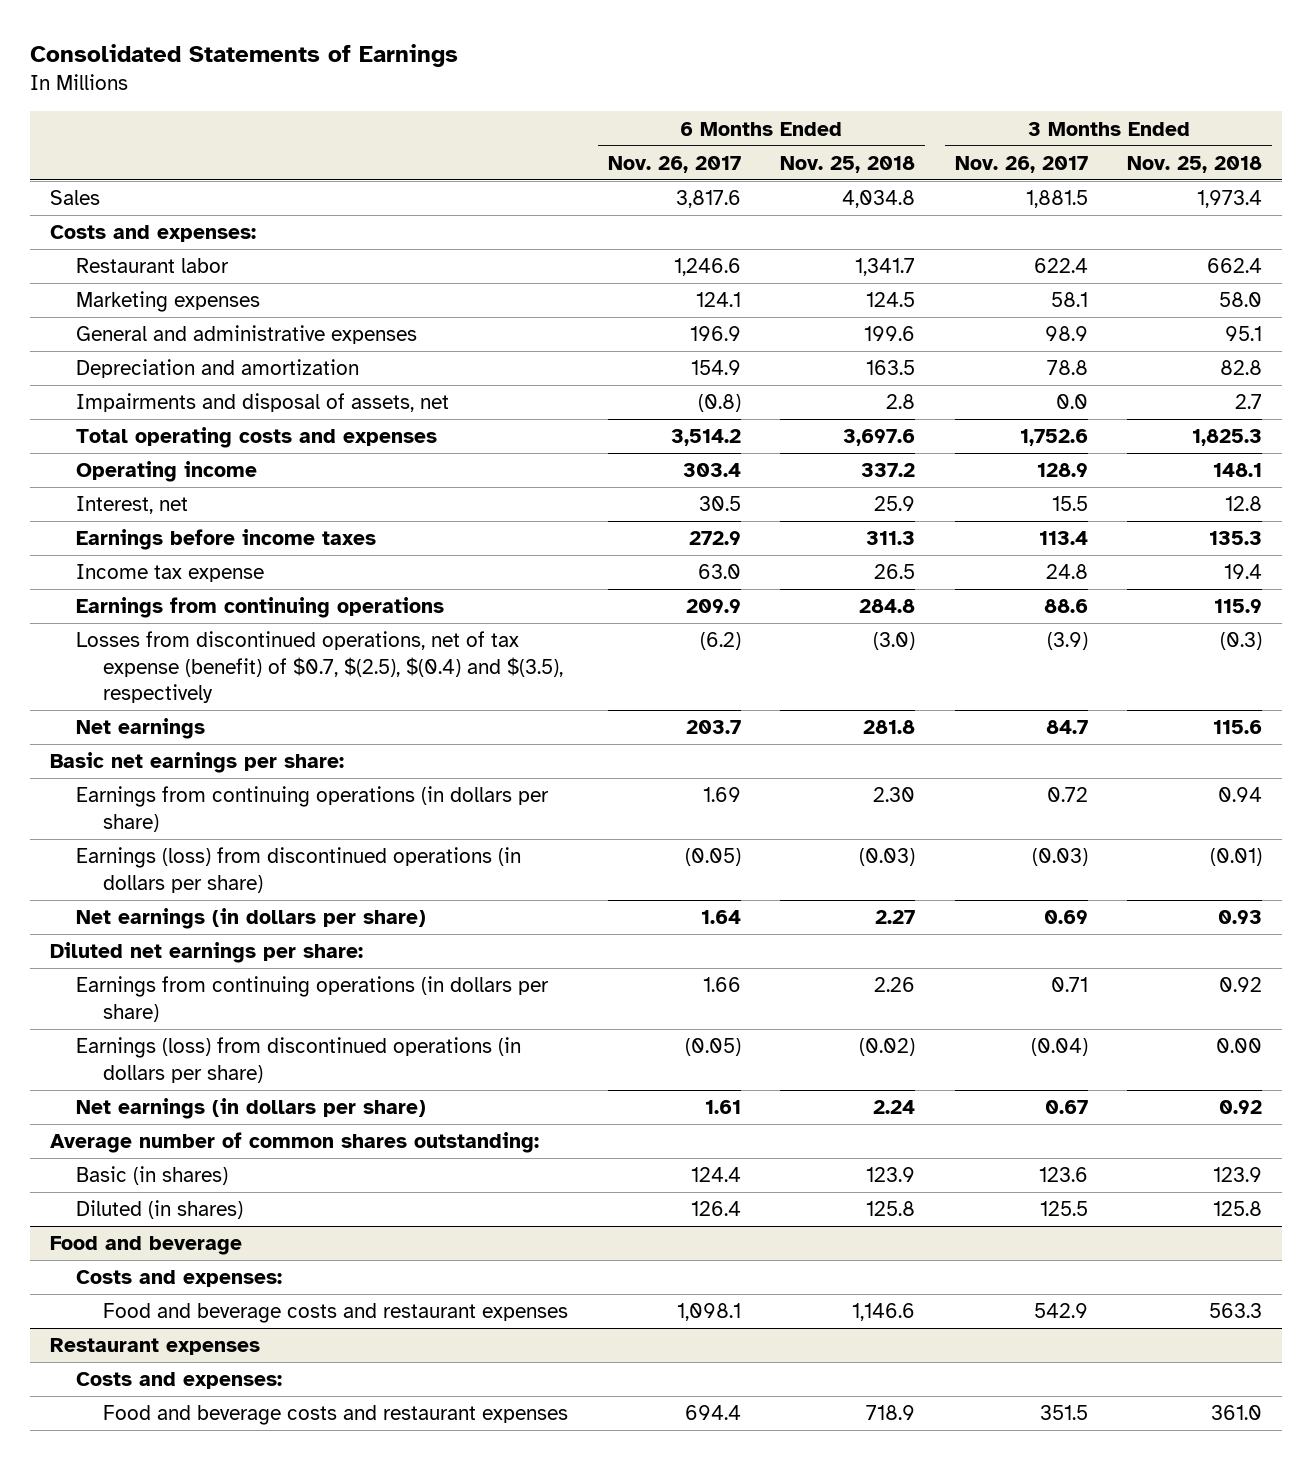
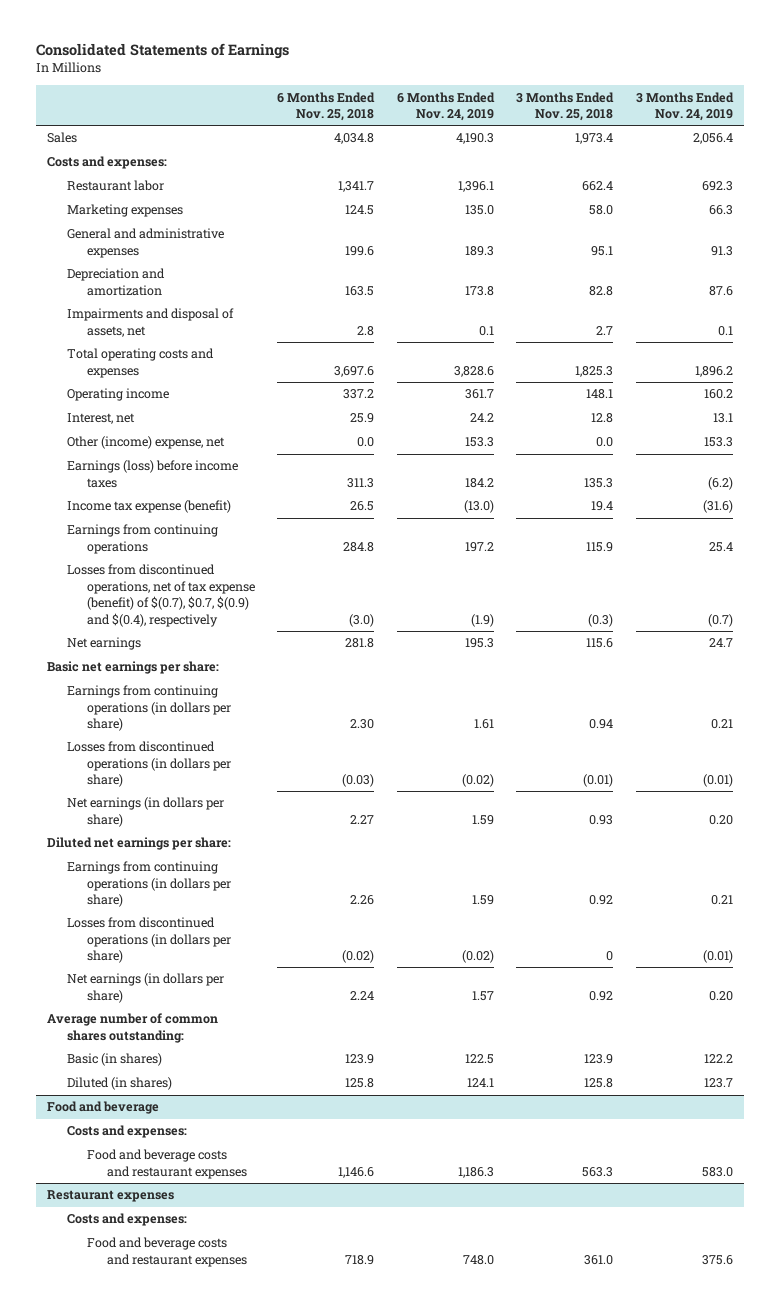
- | 6 Months Ended Nov. 26, 2017 | 6 Months Ended Nov. 25, 2018 | 3 Months Ended Nov. 26, 2017 | 3 Months Ended Nov. 25, 2018
+ | 6 Months Ended Nov. 25, 2018 | 6 Months Ended Nov. 24, 2019 | 3 Months Ended Nov. 25, 2018 | 3 Months Ended Nov. 24, 2019
- Earnings before income taxes | 272.9 | 311.3 | 113.4 | 135.3
- Income tax expense | 63.0 | 26.5 | 24.8 | 19.4
+ Other (income) expense, net | 0.0 | 153.3 | 0.0 | 153.3
+ Earnings (loss) before income taxes | 311.3 | 184.2 | 135.3 | (6.2)
+ Income tax expense (benefit) | 26.5 | (13.0) | 19.4 | (31.6)
- Losses from discontinued operations, net of tax expense (benefit) of $0.7, $(2.5), $(0.4) and $(3.5), respectively | (6.2) | (3.0) | (3.9) | (0.3)
+ Losses from discontinued operations, net of tax expense (benefit) of $(0.7), $0.7, $(0.9) and $(0.4), respectively | (3.0) | (1.9) | (0.3) | (0.7)
- Earnings (loss) from discontinued operations (in dollars per share) | (0.05) | (0.03) | (0.03) | (0.01)
+ Losses from discontinued operations (in dollars per share) | (0.03) | (0.02) | (0.01) | (0.01)
- Earnings (loss) from discontinued operations (in dollars per share) | (0.05) | (0.02) | (0.04) | 0.00
+ Losses from discontinued operations (in dollars per share) | (0.02) | (0.02) | 0 | (0.01)

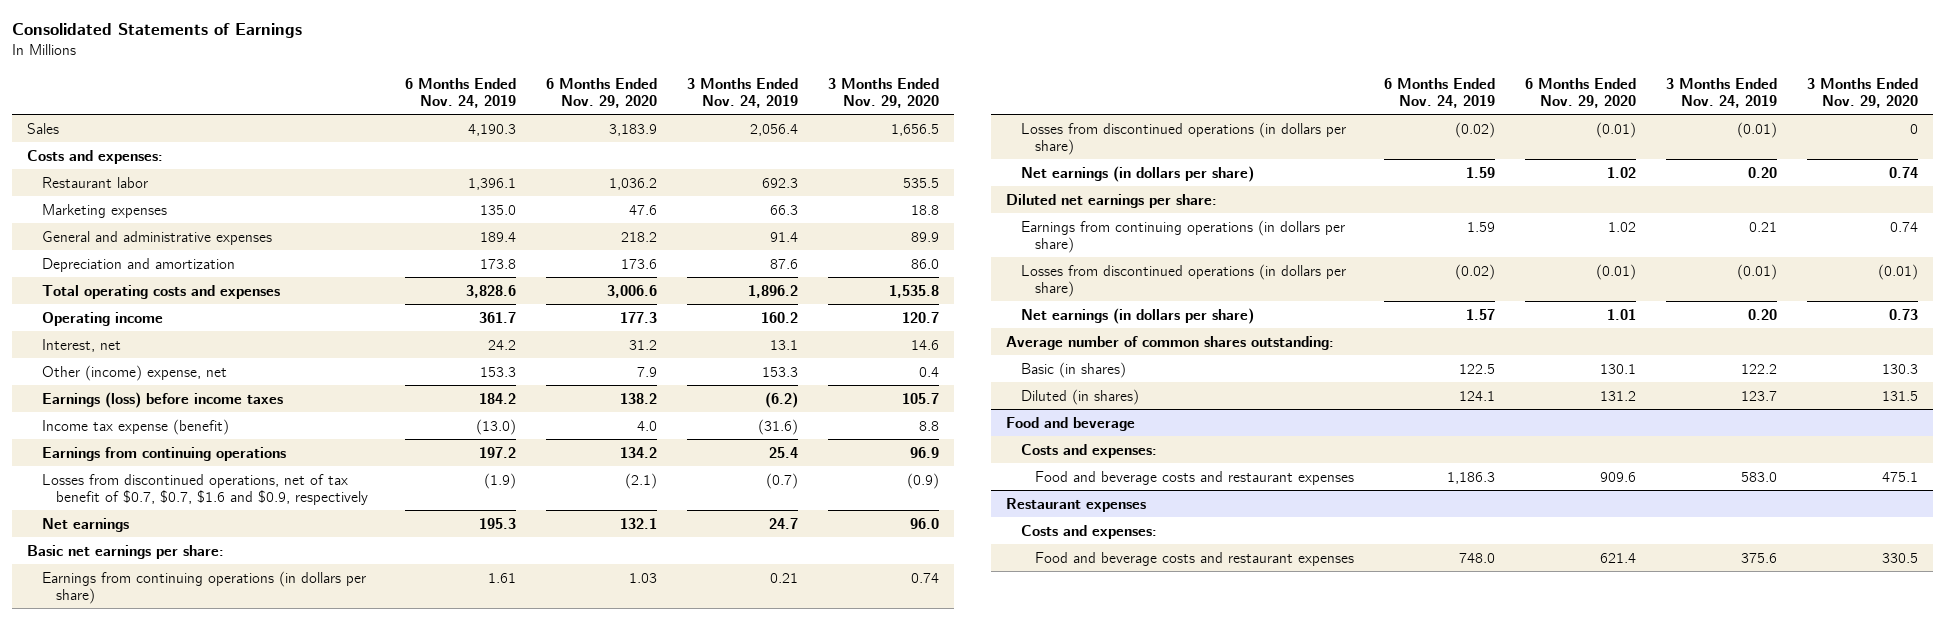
- | 6 Months Ended Nov. 25, 2018 | 6 Months Ended Nov. 24, 2019 | 3 Months Ended Nov. 25, 2018 | 3 Months Ended Nov. 24, 2019
+ | 6 Months Ended Nov. 24, 2019 | 6 Months Ended Nov. 29, 2020 | 3 Months Ended Nov. 24, 2019 | 3 Months Ended Nov. 29, 2020
- General and administrative expenses | 199.6 | 189.3 | 95.1 | 91.3
+ General and administrative expenses | 189.4 | 218.2 | 91.4 | 89.9
- Impairments and disposal of assets, net | 2.8 | 0.1 | 2.7 | 0.1
- Losses from discontinued operations, net of tax expense (benefit) of $(0.7), $0.7, $(0.9) and $(0.4), respectively | (3.0) | (1.9) | (0.3) | (0.7)
+ Losses from discontinued operations, net of tax benefit of $0.7, $0.7, $1.6 and $0.9, respectively | (1.9) | (2.1) | (0.7) | (0.9)

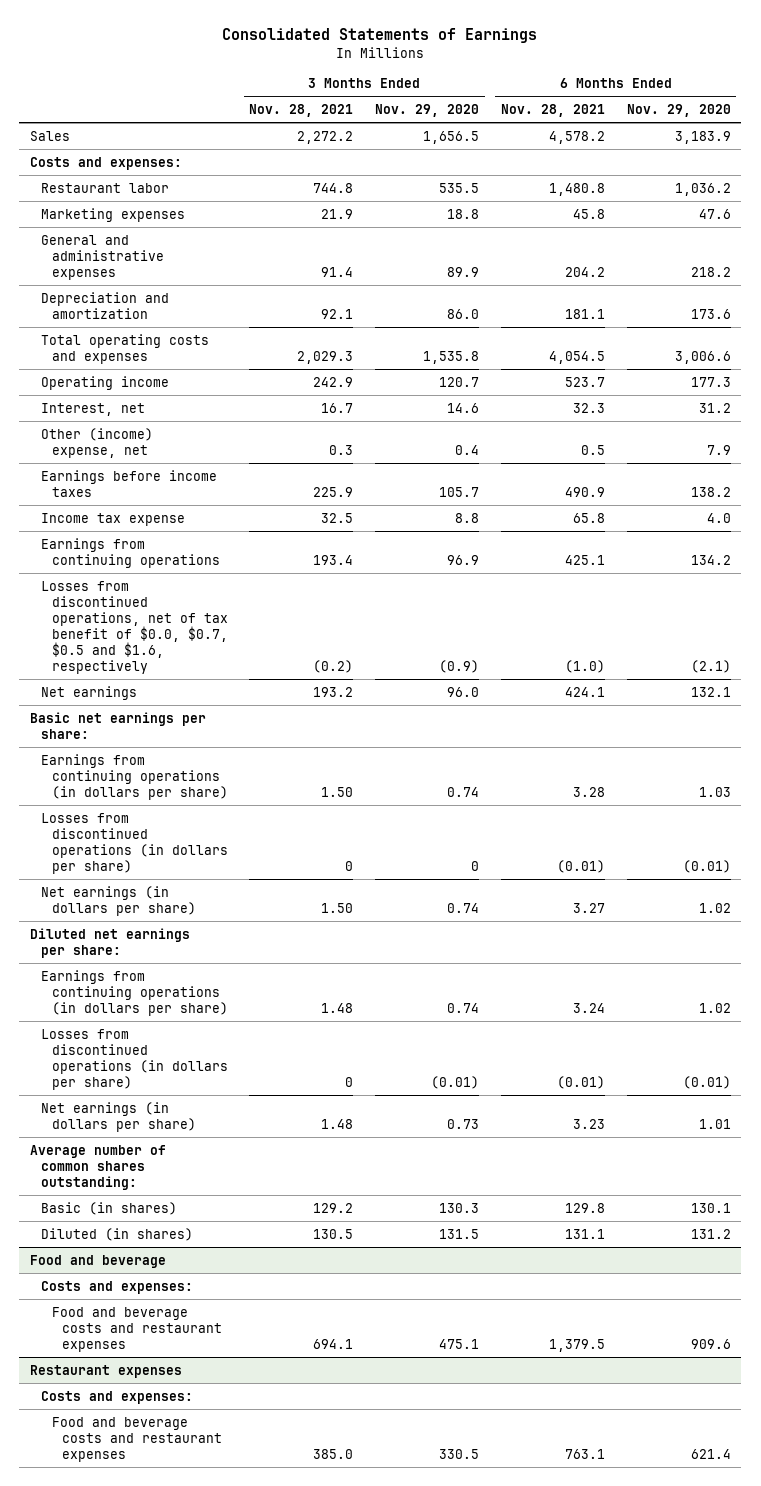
- | 6 Months Ended Nov. 24, 2019 | 6 Months Ended Nov. 29, 2020 | 3 Months Ended Nov. 24, 2019 | 3 Months Ended Nov. 29, 2020
+ | 3 Months Ended Nov. 28, 2021 | 3 Months Ended Nov. 29, 2020 | 6 Months Ended Nov. 28, 2021 | 6 Months Ended Nov. 29, 2020
- Earnings (loss) before income taxes | 184.2 | 138.2 | (6.2) | 105.7
- Income tax expense (benefit) | (13.0) | 4.0 | (31.6) | 8.8
+ Earnings before income taxes | 225.9 | 105.7 | 490.9 | 138.2
+ Income tax expense | 32.5 | 8.8 | 65.8 | 4.0
- Losses from discontinued operations, net of tax benefit of $0.7, $0.7, $1.6 and $0.9, respectively | (1.9) | (2.1) | (0.7) | (0.9)
+ Losses from discontinued operations, net of tax benefit of $0.0, $0.7, $0.5 and $1.6, respectively | (0.2) | (0.9) | (1.0) | (2.1)

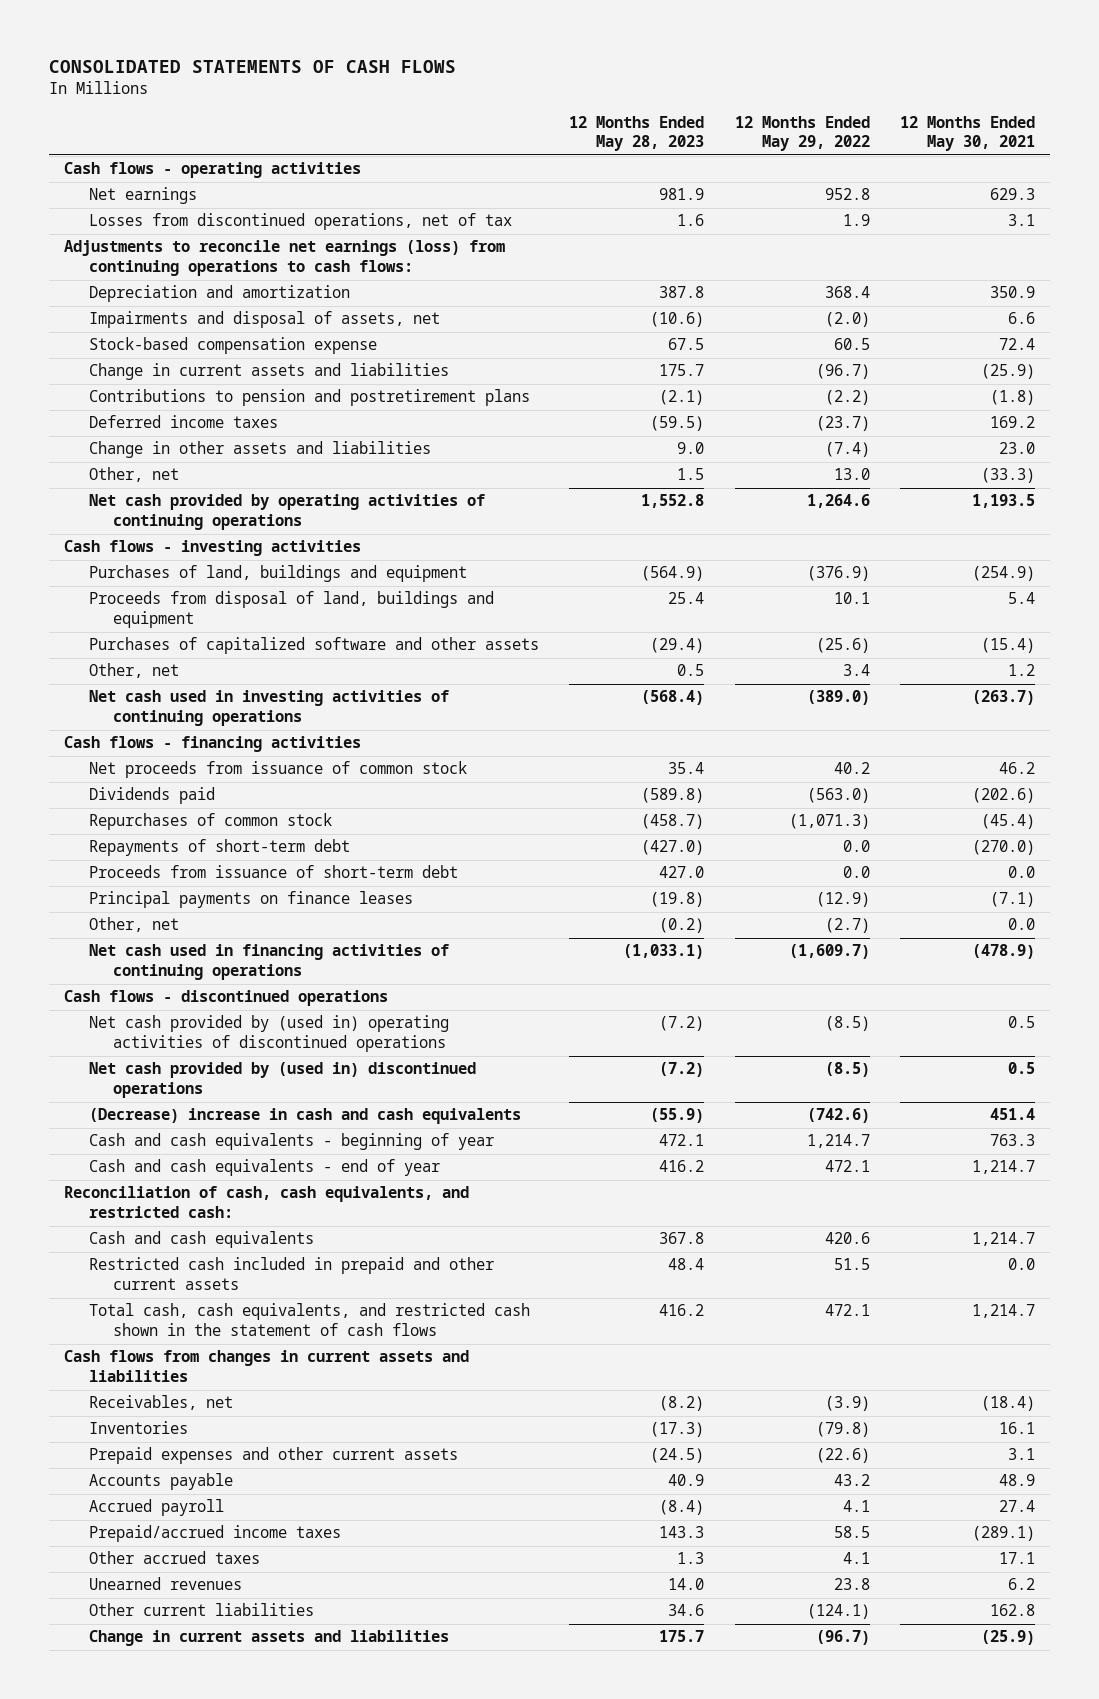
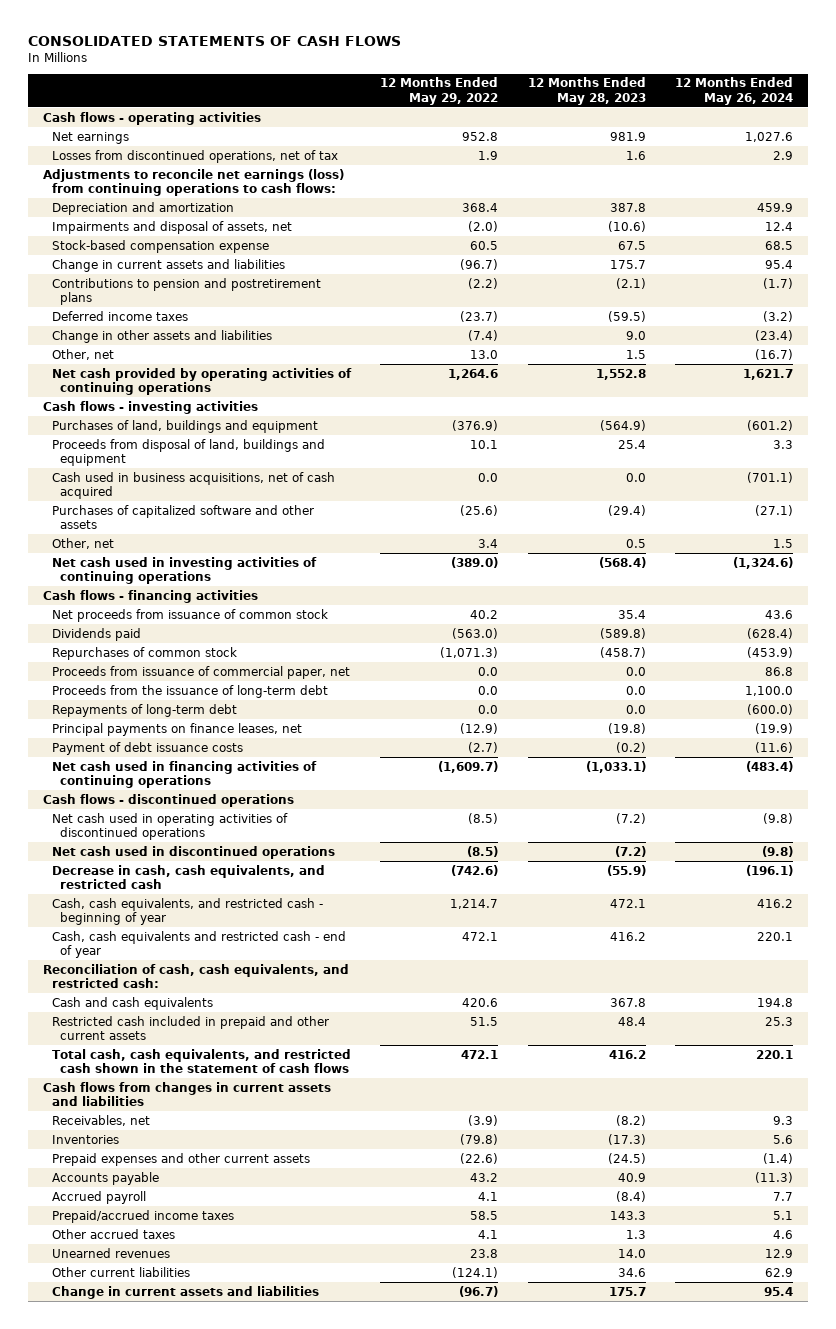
- | 12 Months Ended May 28, 2023 | 12 Months Ended May 29, 2022 | 12 Months Ended May 30, 2021
+ | 12 Months Ended May 29, 2022 | 12 Months Ended May 28, 2023 | 12 Months Ended May 26, 2024
+ Cash used in business acquisitions, net of cash acquired | 0.0 | 0.0 | (701.1)
- Repayments of short-term debt | (427.0) | 0.0 | (270.0)
- Proceeds from issuance of short-term debt | 427.0 | 0.0 | 0.0
- Principal payments on finance leases | (19.8) | (12.9) | (7.1)
- Other, net | (0.2) | (2.7) | 0.0
+ Proceeds from issuance of commercial paper, net | 0.0 | 0.0 | 86.8
+ Proceeds from the issuance of long-term debt | 0.0 | 0.0 | 1,100.0
+ Repayments of long-term debt | 0.0 | 0.0 | (600.0)
+ Principal payments on finance leases, net | (12.9) | (19.8) | (19.9)
+ Payment of debt issuance costs | (2.7) | (0.2) | (11.6)
- Net cash provided by (used in) operating activities of discontinued operations | (7.2) | (8.5) | 0.5
- Net cash provided by (used in) discontinued operations | (7.2) | (8.5) | 0.5
- (Decrease) increase in cash and cash equivalents | (55.9) | (742.6) | 451.4
- Cash and cash equivalents - beginning of year | 472.1 | 1,214.7 | 763.3
- Cash and cash equivalents - end of year | 416.2 | 472.1 | 1,214.7
+ Net cash used in operating activities of discontinued operations | (8.5) | (7.2) | (9.8)
+ Net cash used in discontinued operations | (8.5) | (7.2) | (9.8)
+ Decrease in cash, cash equivalents, and restricted cash | (742.6) | (55.9) | (196.1)
+ Cash, cash equivalents, and restricted cash - beginning of year | 1,214.7 | 472.1 | 416.2
+ Cash, cash equivalents and restricted cash - end of year | 472.1 | 416.2 | 220.1

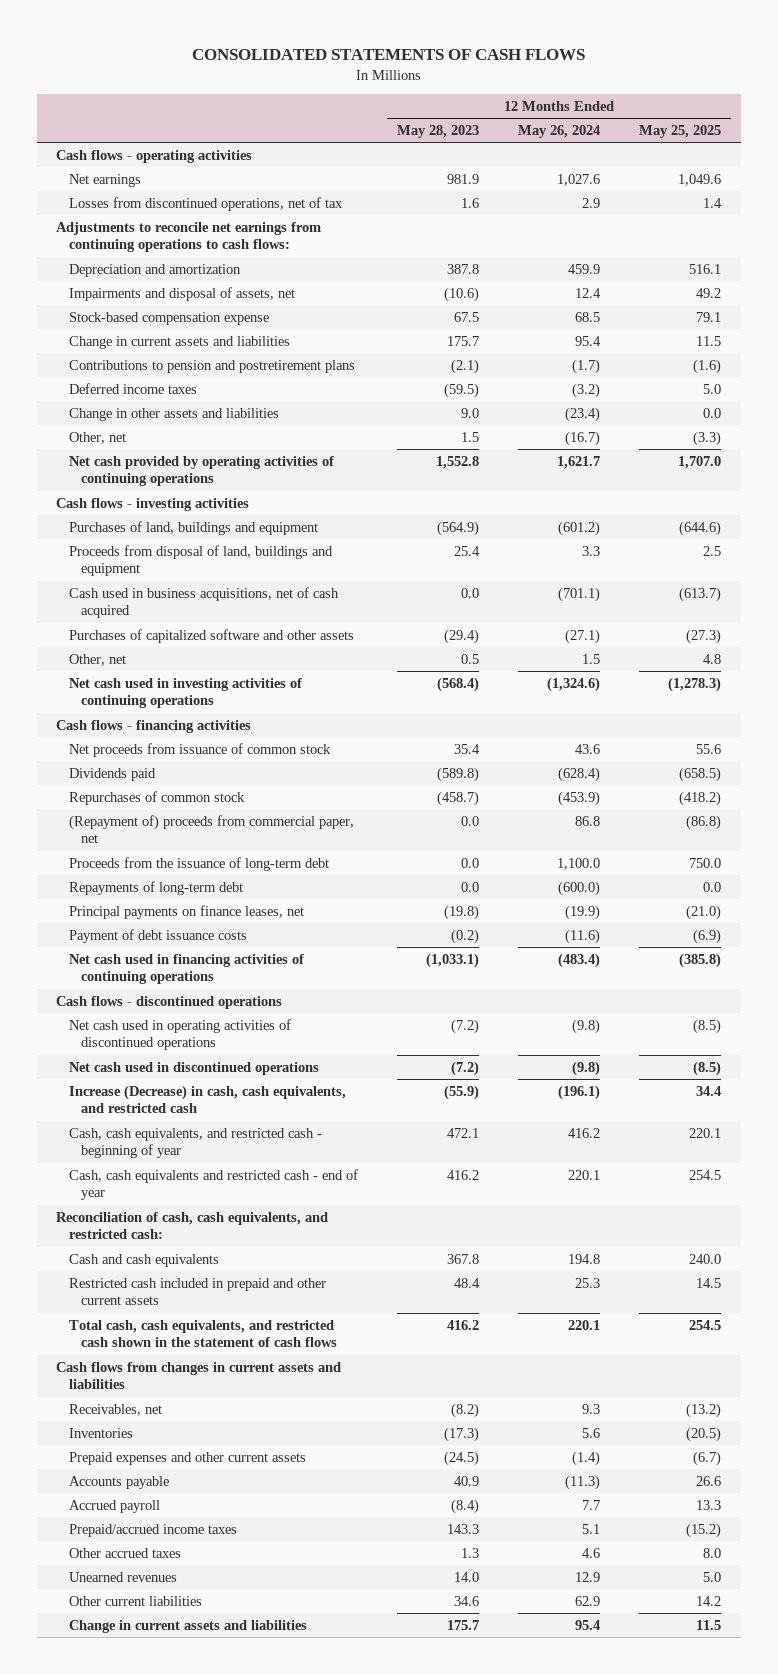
- | 12 Months Ended May 29, 2022 | 12 Months Ended May 28, 2023 | 12 Months Ended May 26, 2024
+ | 12 Months Ended May 28, 2023 | 12 Months Ended May 26, 2024 | 12 Months Ended May 25, 2025
- Adjustments to reconcile net earnings (loss) from continuing operations to cash flows:
+ Adjustments to reconcile net earnings from continuing operations to cash flows:
- Proceeds from issuance of commercial paper, net | 0.0 | 0.0 | 86.8
+ (Repayment of) proceeds from commercial paper, net | 0.0 | 86.8 | (86.8)
- Decrease in cash, cash equivalents, and restricted cash | (742.6) | (55.9) | (196.1)
+ Increase (Decrease) in cash, cash equivalents, and restricted cash | (55.9) | (196.1) | 34.4

